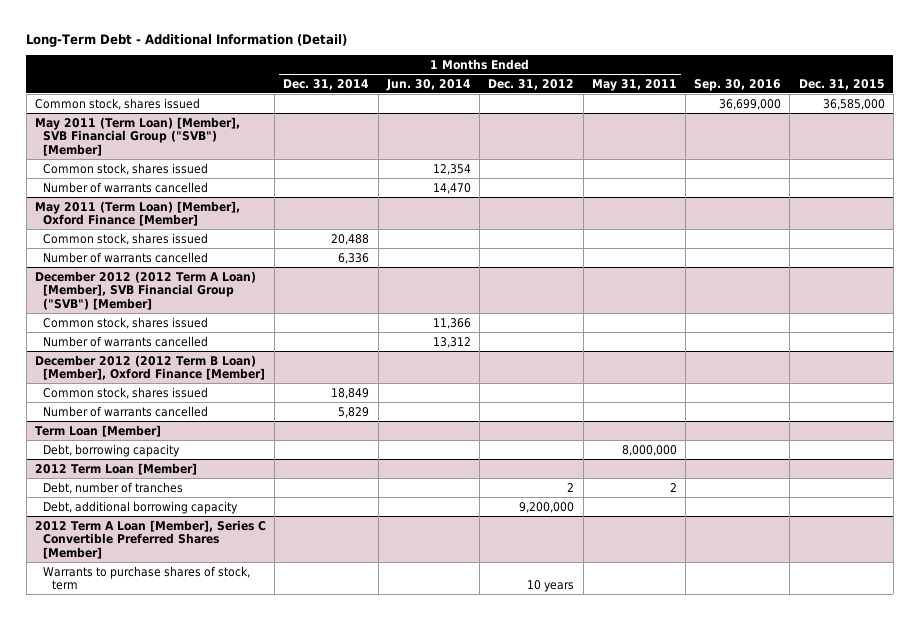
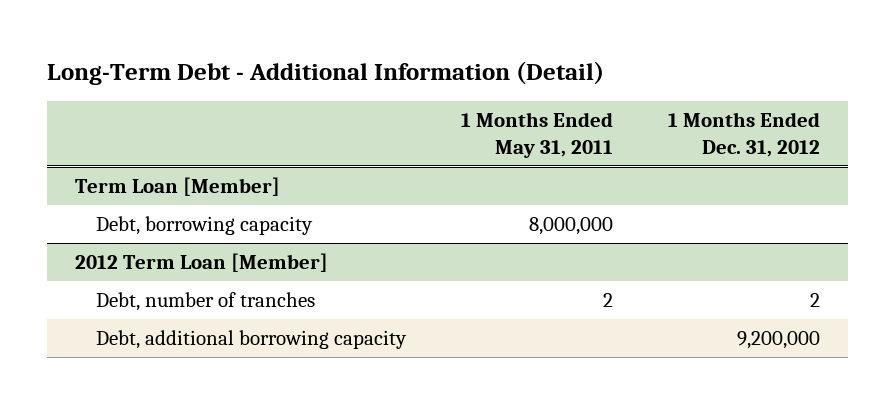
- | 1 Months Ended Dec. 31, 2014 | 1 Months Ended Jun. 30, 2014 | 1 Months Ended Dec. 31, 2012 | 1 Months Ended May 31, 2011 | Sep. 30, 2016 | Dec. 31, 2015
+ | 1 Months Ended May 31, 2011 | 1 Months Ended Dec. 31, 2012
- Common stock, shares issued | | | | | 36,699,000 | 36,585,000
- May 2011 (Term Loan) [Member], SVB Financial Group ("SVB") [Member]
- Common stock, shares issued | | 12,354 | | | |
- Number of warrants cancelled | | 14,470 | | | |
- May 2011 (Term Loan) [Member], Oxford Finance [Member]
- Common stock, shares issued | 20,488 | | | | |
- Number of warrants cancelled | 6,336 | | | | |
- December 2012 (2012 Term A Loan) [Member], SVB Financial Group ("SVB") [Member]
- Common stock, shares issued | | 11,366 | | | |
- Number of warrants cancelled | | 13,312 | | | |
- December 2012 (2012 Term B Loan) [Member], Oxford Finance [Member]
- Common stock, shares issued | 18,849 | | | | |
- Number of warrants cancelled | 5,829 | | | | |
- 2012 Term A Loan [Member], Series C Convertible Preferred Shares [Member]
- Warrants to purchase shares of stock, term | | | 10 years | | |

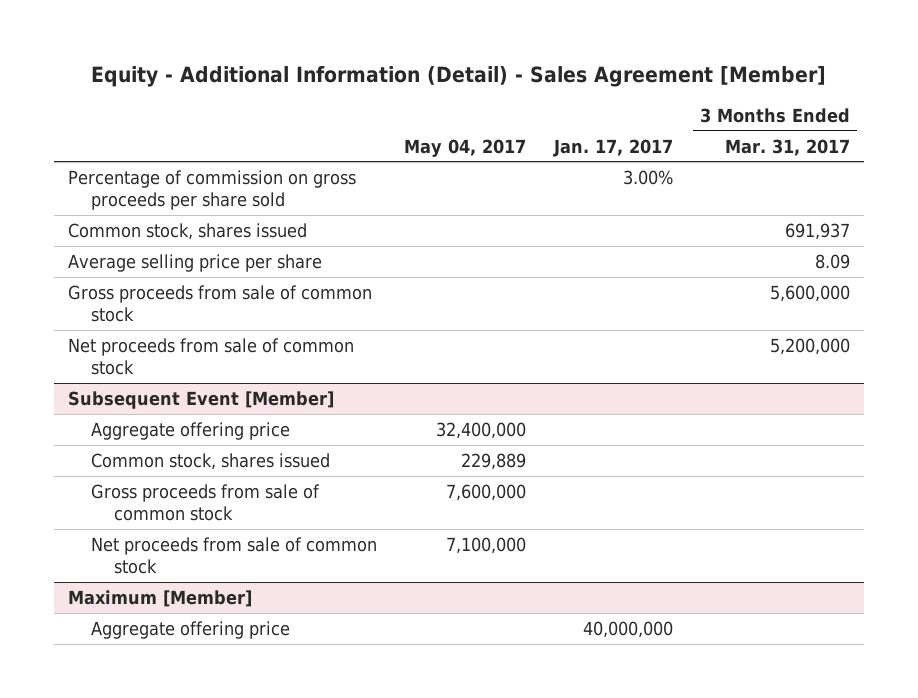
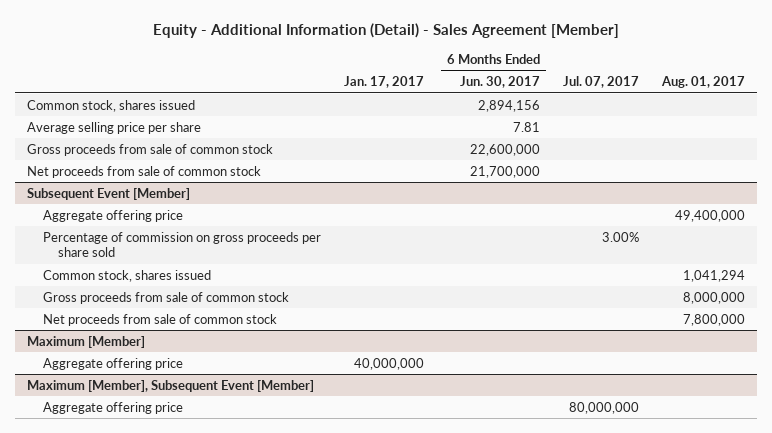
- | May 04, 2017 | Jan. 17, 2017 | 3 Months Ended Mar. 31, 2017
+ | Jan. 17, 2017 | 6 Months Ended Jun. 30, 2017 | Jul. 07, 2017 | Aug. 01, 2017
- Percentage of commission on gross proceeds per share sold | | 3.00% |
@ Subsequent Event [Member]
+ Percentage of commission on gross proceeds per share sold | | | 3.00% |
+ Maximum [Member], Subsequent Event [Member]
+ Aggregate offering price | | | 80,000,000 |

